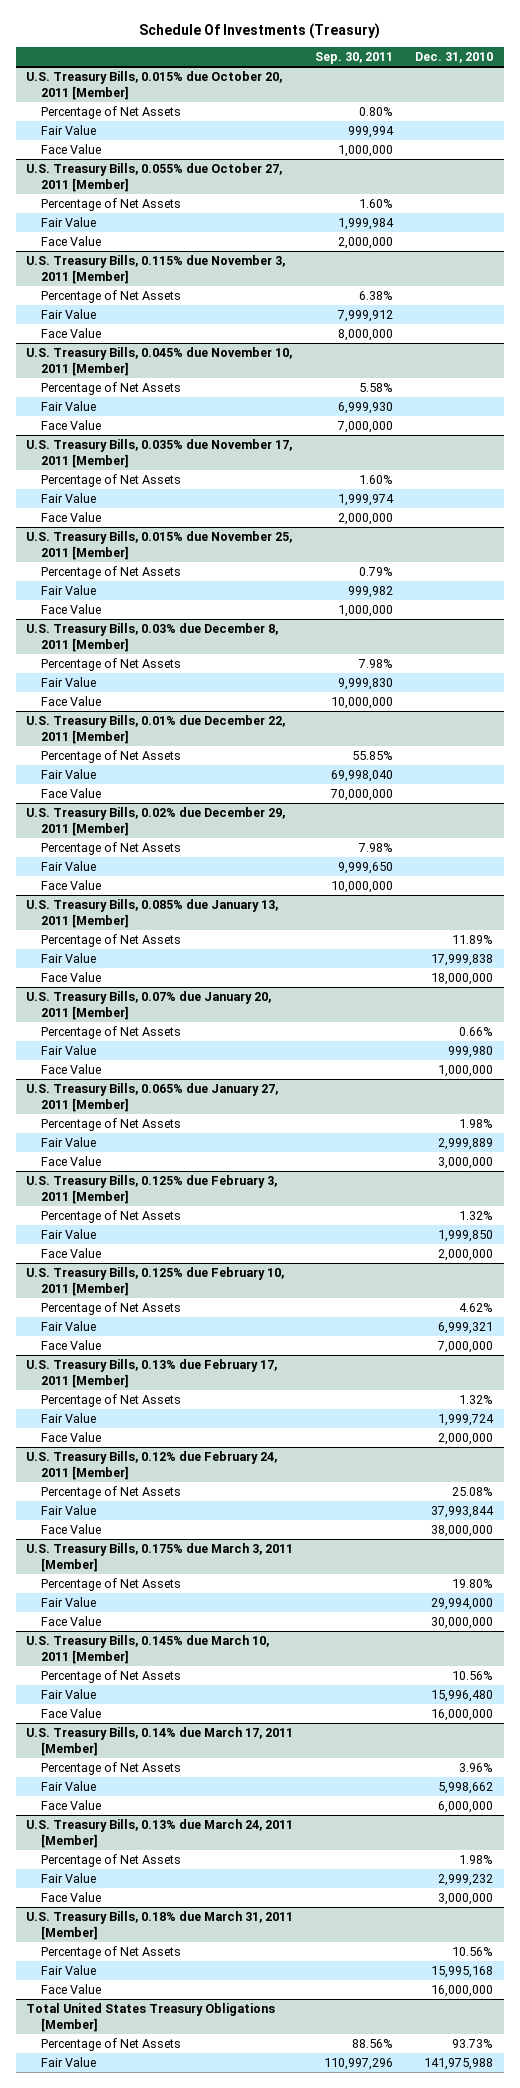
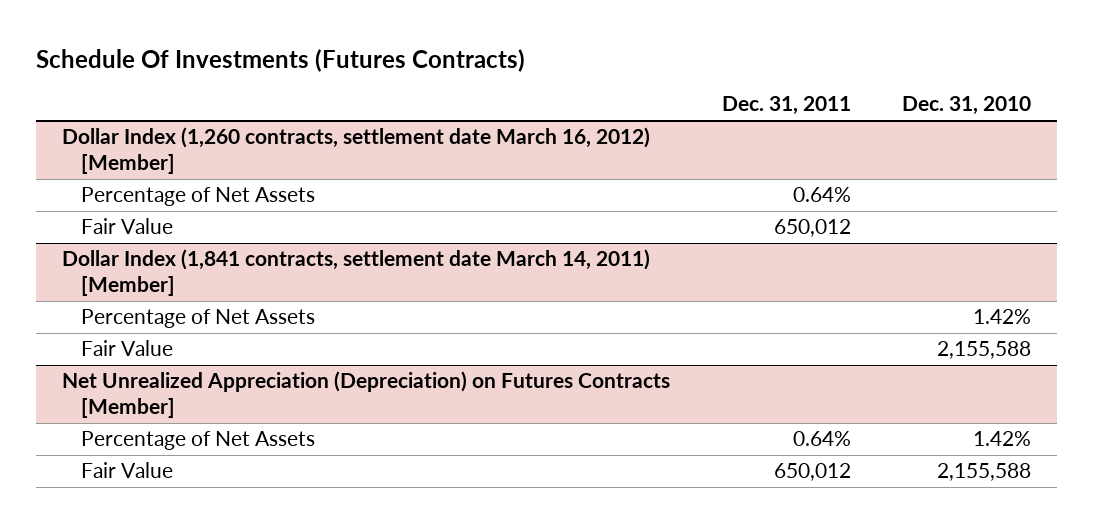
- Schedule Of Investments (Treasury)
+ Schedule Of Investments (Futures Contracts)
- | Sep. 30, 2011 | Dec. 31, 2010
+ | Dec. 31, 2011 | Dec. 31, 2010
- U.S. Treasury Bills, 0.015% due October 20, 2011 [Member]
- Percentage of Net Assets | 0.80% |
- Fair Value | 999,994 |
- Face Value | 1,000,000 |
- U.S. Treasury Bills, 0.055% due October 27, 2011 [Member]
- Percentage of Net Assets | 1.60% |
- Fair Value | 1,999,984 |
- Face Value | 2,000,000 |
- U.S. Treasury Bills, 0.115% due November 3, 2011 [Member]
- Percentage of Net Assets | 6.38% |
- Fair Value | 7,999,912 |
- Face Value | 8,000,000 |
- U.S. Treasury Bills, 0.045% due November 10, 2011 [Member]
- Percentage of Net Assets | 5.58% |
- Fair Value | 6,999,930 |
- Face Value | 7,000,000 |
- U.S. Treasury Bills, 0.035% due November 17, 2011 [Member]
- Percentage of Net Assets | 1.60% |
- Fair Value | 1,999,974 |
- Face Value | 2,000,000 |
- U.S. Treasury Bills, 0.015% due November 25, 2011 [Member]
- Percentage of Net Assets | 0.79% |
- Fair Value | 999,982 |
- Face Value | 1,000,000 |
- U.S. Treasury Bills, 0.03% due December 8, 2011 [Member]
- Percentage of Net Assets | 7.98% |
- Fair Value | 9,999,830 |
- Face Value | 10,000,000 |
- U.S. Treasury Bills, 0.01% due December 22, 2011 [Member]
- Percentage of Net Assets | 55.85% |
- Fair Value | 69,998,040 |
- Face Value | 70,000,000 |
- U.S. Treasury Bills, 0.02% due December 29, 2011 [Member]
- Percentage of Net Assets | 7.98% |
- Fair Value | 9,999,650 |
- Face Value | 10,000,000 |
- U.S. Treasury Bills, 0.085% due January 13, 2011 [Member]
- Percentage of Net Assets | | 11.89%
- Fair Value | | 17,999,838
- Face Value | | 18,000,000
- U.S. Treasury Bills, 0.07% due January 20, 2011 [Member]
- Percentage of Net Assets | | 0.66%
- Fair Value | | 999,980
- Face Value | | 1,000,000
- U.S. Treasury Bills, 0.065% due January 27, 2011 [Member]
- Percentage of Net Assets | | 1.98%
- Fair Value | | 2,999,889
- Face Value | | 3,000,000
- U.S. Treasury Bills, 0.125% due February 3, 2011 [Member]
- Percentage of Net Assets | | 1.32%
- Fair Value | | 1,999,850
- Face Value | | 2,000,000
- U.S. Treasury Bills, 0.125% due February 10, 2011 [Member]
- Percentage of Net Assets | | 4.62%
- Fair Value | | 6,999,321
- Face Value | | 7,000,000
- U.S. Treasury Bills, 0.13% due February 17, 2011 [Member]
- Percentage of Net Assets | | 1.32%
- Fair Value | | 1,999,724
- Face Value | | 2,000,000
- U.S. Treasury Bills, 0.12% due February 24, 2011 [Member]
- Percentage of Net Assets | | 25.08%
- Fair Value | | 37,993,844
- Face Value | | 38,000,000
- U.S. Treasury Bills, 0.175% due March 3, 2011 [Member]
- Percentage of Net Assets | | 19.80%
- Fair Value | | 29,994,000
- Face Value | | 30,000,000
- U.S. Treasury Bills, 0.145% due March 10, 2011 [Member]
- Percentage of Net Assets | | 10.56%
- Fair Value | | 15,996,480
- Face Value | | 16,000,000
- U.S. Treasury Bills, 0.14% due March 17, 2011 [Member]
- Percentage of Net Assets | | 3.96%
- Fair Value | | 5,998,662
- Face Value | | 6,000,000
- U.S. Treasury Bills, 0.13% due March 24, 2011 [Member]
- Percentage of Net Assets | | 1.98%
- Fair Value | | 2,999,232
- Face Value | | 3,000,000
- U.S. Treasury Bills, 0.18% due March 31, 2011 [Member]
- Percentage of Net Assets | | 10.56%
- Fair Value | | 15,995,168
- Face Value | | 16,000,000
- Total United States Treasury Obligations [Member]
- Percentage of Net Assets | 88.56% | 93.73%
- Fair Value | 110,997,296 | 141,975,988
+ Dollar Index (1,260 contracts, settlement date March 16, 2012) [Member]
+ Percentage of Net Assets | 0.64% |
+ Fair Value | 650,012 |
+ Dollar Index (1,841 contracts, settlement date March 14, 2011) [Member]
+ Percentage of Net Assets | | 1.42%
+ Fair Value | | 2,155,588
+ Net Unrealized Appreciation (Depreciation) on Futures Contracts [Member]
+ Percentage of Net Assets | 0.64% | 1.42%
+ Fair Value | 650,012 | 2,155,588

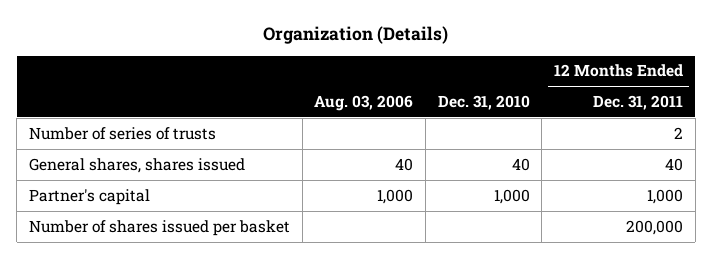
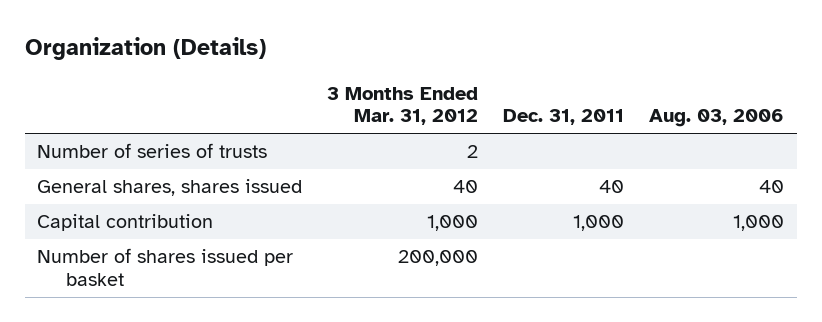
- | Aug. 03, 2006 | Dec. 31, 2010 | 12 Months Ended Dec. 31, 2011
+ | 3 Months Ended Mar. 31, 2012 | Dec. 31, 2011 | Aug. 03, 2006
- Partner's capital | 1,000 | 1,000 | 1,000
+ Capital contribution | 1,000 | 1,000 | 1,000

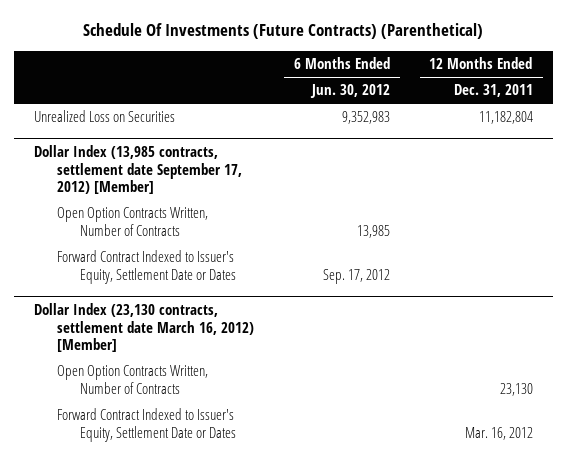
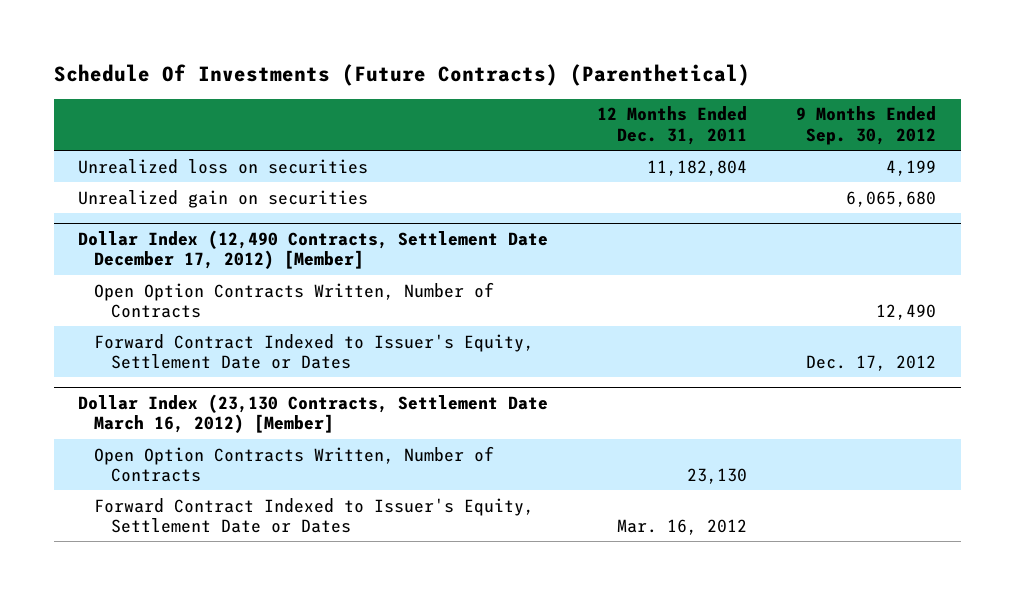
- | 6 Months Ended Jun. 30, 2012 | 12 Months Ended Dec. 31, 2011
+ | 12 Months Ended Dec. 31, 2011 | 9 Months Ended Sep. 30, 2012
- Unrealized Loss on Securities | 9,352,983 | 11,182,804
- Dollar Index (13,985 contracts, settlement date September 17, 2012) [Member]
+ Unrealized loss on securities | 11,182,804 | 4,199
+ Unrealized gain on securities | | 6,065,680
+ Dollar Index (12,490 Contracts, Settlement Date December 17, 2012) [Member]
- Dollar Index (23,130 contracts, settlement date March 16, 2012) [Member]
+ Dollar Index (23,130 Contracts, Settlement Date March 16, 2012) [Member]

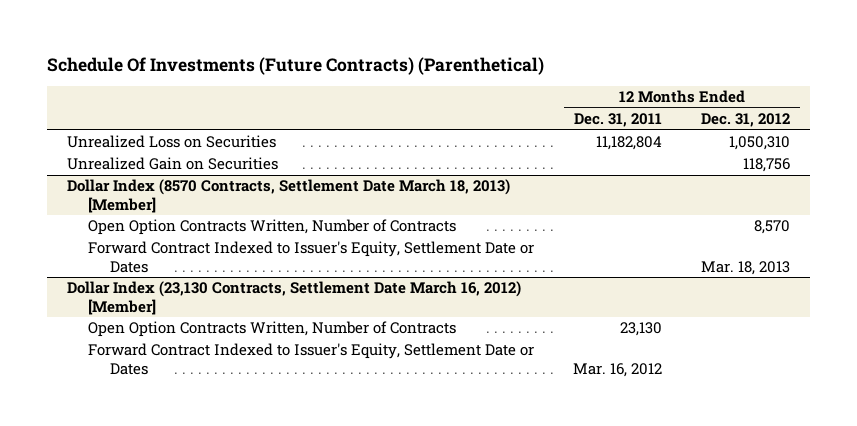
- | 12 Months Ended Dec. 31, 2011 | 9 Months Ended Sep. 30, 2012
+ | 12 Months Ended Dec. 31, 2011 | 12 Months Ended Dec. 31, 2012
- Unrealized loss on securities | 11,182,804 | 4,199
- Unrealized gain on securities | | 6,065,680
- Dollar Index (12,490 Contracts, Settlement Date December 17, 2012) [Member]
- Open Option Contracts Written, Number of Contracts | | 12,490
- Forward Contract Indexed to Issuer's Equity, Settlement Date or Dates | | Dec. 17, 2012
+ Unrealized Loss on Securities | 11,182,804 | 1,050,310
+ Unrealized Gain on Securities | | 118,756
+ Dollar Index (8570 Contracts, Settlement Date March 18, 2013) [Member]
+ Open Option Contracts Written, Number of Contracts | | 8,570
+ Forward Contract Indexed to Issuer's Equity, Settlement Date or Dates | | Mar. 18, 2013

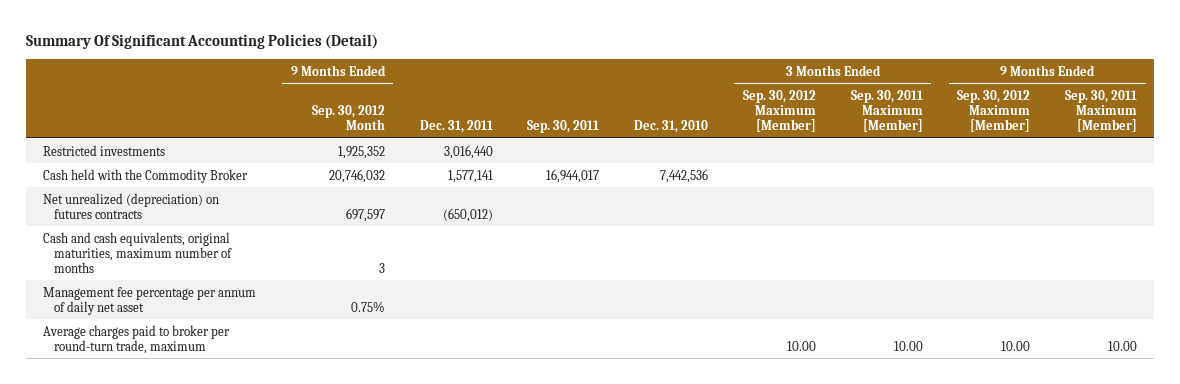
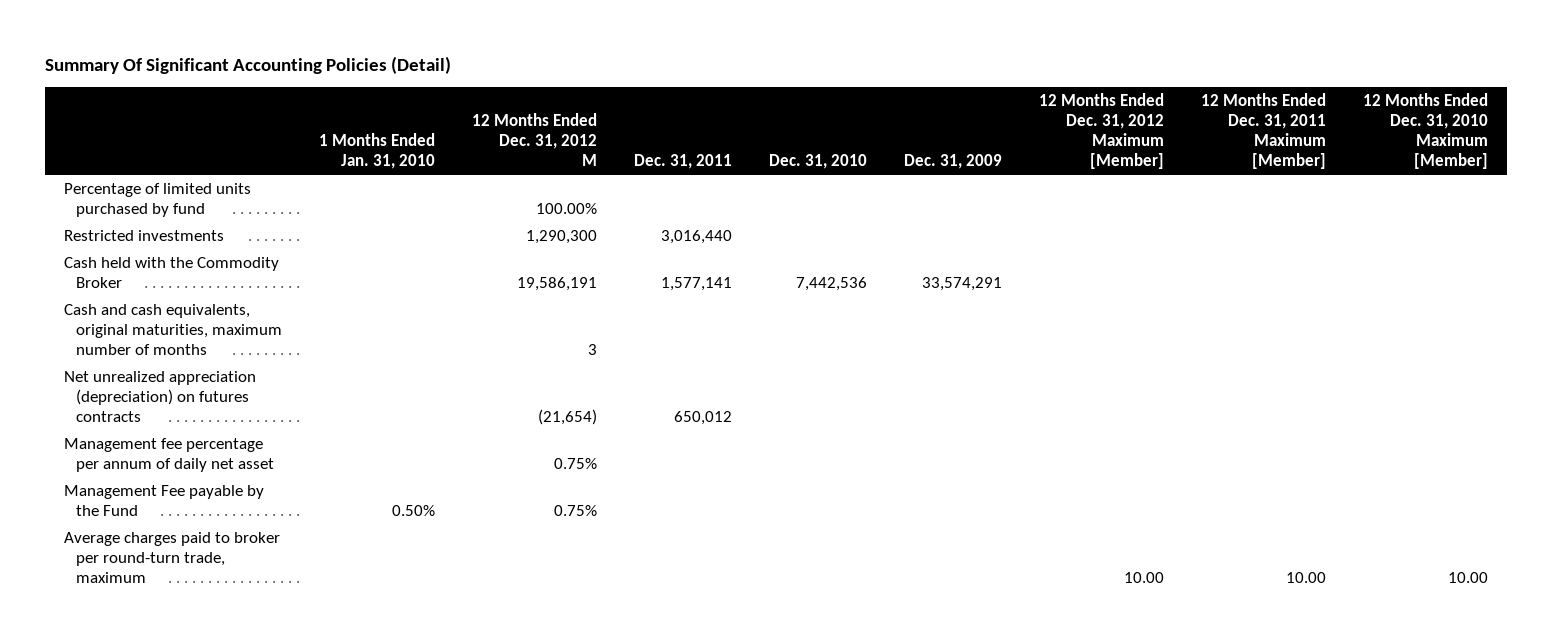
- | 9 Months Ended Sep. 30, 2012 Month | Dec. 31, 2011 | Sep. 30, 2011 | Dec. 31, 2010 | 3 Months Ended Sep. 30, 2012 Maximum [Member] | 3 Months Ended Sep. 30, 2011 Maximum [Member] | 9 Months Ended Sep. 30, 2012 Maximum [Member] | 9 Months Ended Sep. 30, 2011 Maximum [Member]
+ | 1 Months Ended Jan. 31, 2010 | 12 Months Ended Dec. 31, 2012 M | Dec. 31, 2011 | Dec. 31, 2010 | Dec. 31, 2009 | 12 Months Ended Dec. 31, 2012 Maximum [Member] | 12 Months Ended Dec. 31, 2011 Maximum [Member] | 12 Months Ended Dec. 31, 2010 Maximum [Member]
+ Percentage of limited units purchased by fund | | 100.00% | | | | | |
- Net unrealized (depreciation) on futures contracts | 697,597 | (650,012) | | | | | |
+ Net unrealized appreciation (depreciation) on futures contracts | | (21,654) | 650,012 | | | | |
+ Management Fee payable by the Fund | 0.50% | 0.75% | | | | | |

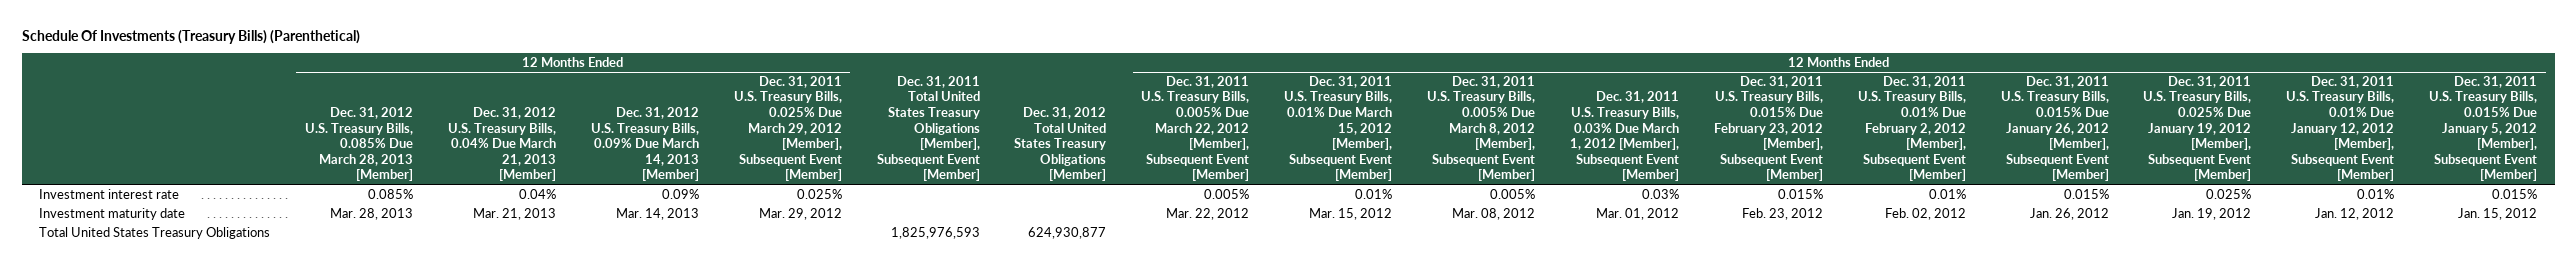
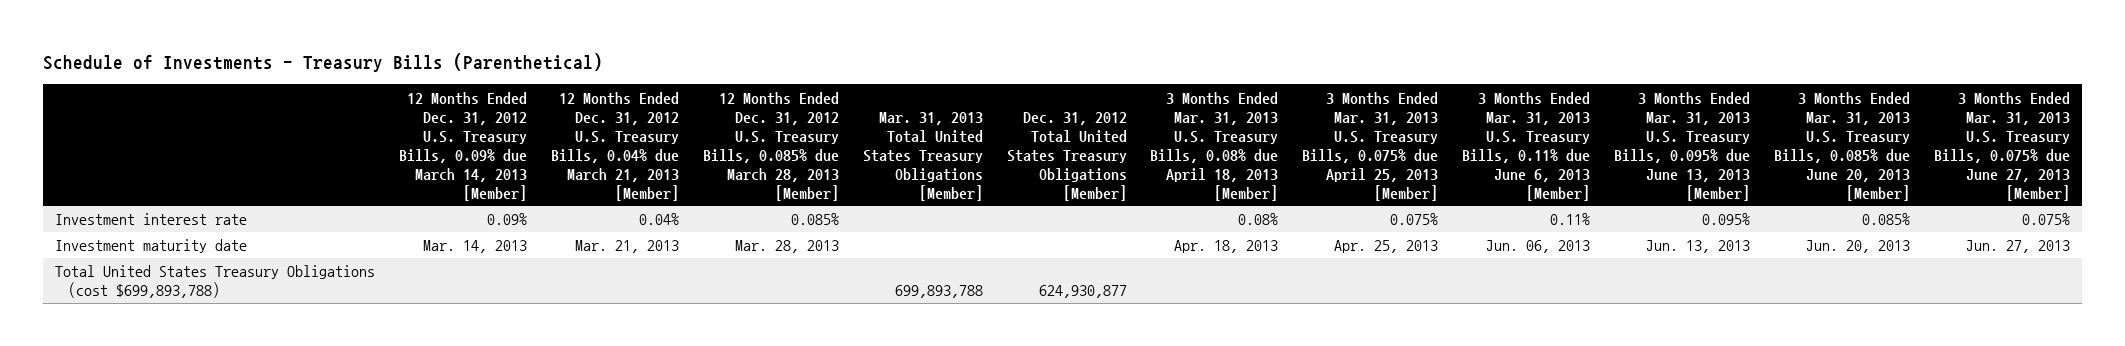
- Schedule Of Investments (Treasury Bills) (Parenthetical)
+ Schedule of Investments - Treasury Bills (Parenthetical)
- | 12 Months Ended Dec. 31, 2012 U.S. Treasury Bills, 0.085% Due March 28, 2013 [Member] | 12 Months Ended Dec. 31, 2012 U.S. Treasury Bills, 0.04% Due March 21, 2013 [Member] | 12 Months Ended Dec. 31, 2012 U.S. Treasury Bills, 0.09% Due March 14, 2013 [Member] | 12 Months Ended Dec. 31, 2011 U.S. Treasury Bills, 0.025% Due March 29, 2012 [Member], Subsequent Event [Member] | Dec. 31, 2011 Total United States Treasury Obligations [Member], Subsequent Event [Member] | Dec. 31, 2012 Total United States Treasury Obligations [Member] | 12 Months Ended Dec. 31, 2011 U.S. Treasury Bills, 0.005% Due March 22, 2012 [Member], Subsequent Event [Member] | 12 Months Ended Dec. 31, 2011 U.S. Treasury Bills, 0.01% Due March 15, 2012 [Member], Subsequent Event [Member] | 12 Months Ended Dec. 31, 2011 U.S. Treasury Bills, 0.005% Due March 8, 2012 [Member], Subsequent Event [Member] | 12 Months Ended Dec. 31, 2011 U.S. Treasury Bills, 0.03% Due March 1, 2012 [Member], Subsequent Event [Member] | 12 Months Ended Dec. 31, 2011 U.S. Treasury Bills, 0.015% Due February 23, 2012 [Member], Subsequent Event [Member] | 12 Months Ended Dec. 31, 2011 U.S. Treasury Bills, 0.01% Due February 2, 2012 [Member], Subsequent Event [Member] | 12 Months Ended Dec. 31, 2011 U.S. Treasury Bills, 0.015% Due January 26, 2012 [Member], Subsequent Event [Member] | 12 Months Ended Dec. 31, 2011 U.S. Treasury Bills, 0.025% Due January 19, 2012 [Member], Subsequent Event [Member] | 12 Months Ended Dec. 31, 2011 U.S. Treasury Bills, 0.01% Due January 12, 2012 [Member], Subsequent Event [Member] | 12 Months Ended Dec. 31, 2011 U.S. Treasury Bills, 0.015% Due January 5, 2012 [Member], Subsequent Event [Member]
+ | 12 Months Ended Dec. 31, 2012 U.S. Treasury Bills, 0.09% due March 14, 2013 [Member] | 12 Months Ended Dec. 31, 2012 U.S. Treasury Bills, 0.04% due March 21, 2013 [Member] | 12 Months Ended Dec. 31, 2012 U.S. Treasury Bills, 0.085% due March 28, 2013 [Member] | Mar. 31, 2013 Total United States Treasury Obligations [Member] | Dec. 31, 2012 Total United States Treasury Obligations [Member] | 3 Months Ended Mar. 31, 2013 U.S. Treasury Bills, 0.08% due April 18, 2013 [Member] | 3 Months Ended Mar. 31, 2013 U.S. Treasury Bills, 0.075% due April 25, 2013 [Member] | 3 Months Ended Mar. 31, 2013 U.S. Treasury Bills, 0.11% due June 6, 2013 [Member] | 3 Months Ended Mar. 31, 2013 U.S. Treasury Bills, 0.095% due June 13, 2013 [Member] | 3 Months Ended Mar. 31, 2013 U.S. Treasury Bills, 0.085% due June 20, 2013 [Member] | 3 Months Ended Mar. 31, 2013 U.S. Treasury Bills, 0.075% due June 27, 2013 [Member]
- Total United States Treasury Obligations | | | | | 1,825,976,593 | 624,930,877 | | | | | | | | | |
+ Total United States Treasury Obligations (cost $699,893,788) | | | | 699,893,788 | 624,930,877 | | | | | |

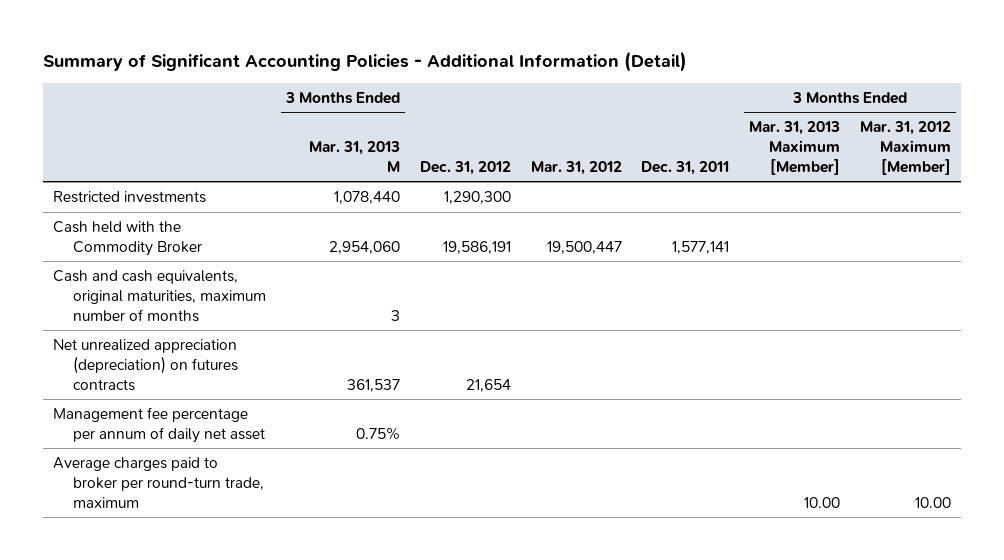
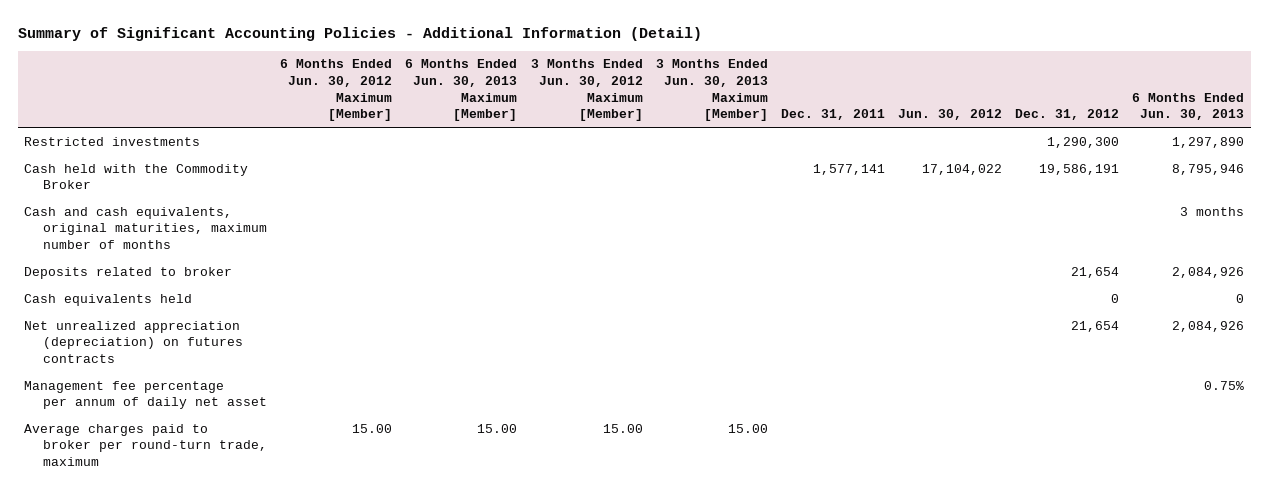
- | 3 Months Ended Mar. 31, 2013 M | Dec. 31, 2012 | Mar. 31, 2012 | Dec. 31, 2011 | 3 Months Ended Mar. 31, 2013 Maximum [Member] | 3 Months Ended Mar. 31, 2012 Maximum [Member]
+ | 6 Months Ended Jun. 30, 2012 Maximum [Member] | 6 Months Ended Jun. 30, 2013 Maximum [Member] | 3 Months Ended Jun. 30, 2012 Maximum [Member] | 3 Months Ended Jun. 30, 2013 Maximum [Member] | Dec. 31, 2011 | Jun. 30, 2012 | Dec. 31, 2012 | 6 Months Ended Jun. 30, 2013
+ Deposits related to broker | | | | | | | 21,654 | 2,084,926
+ Cash equivalents held | | | | | | | 0 | 0

